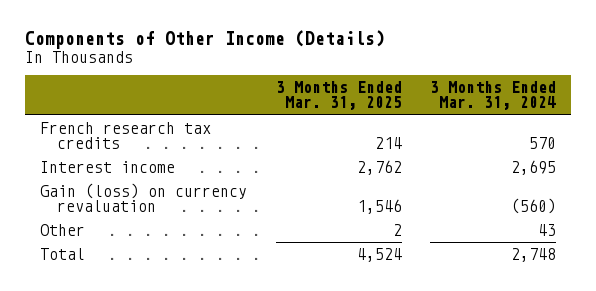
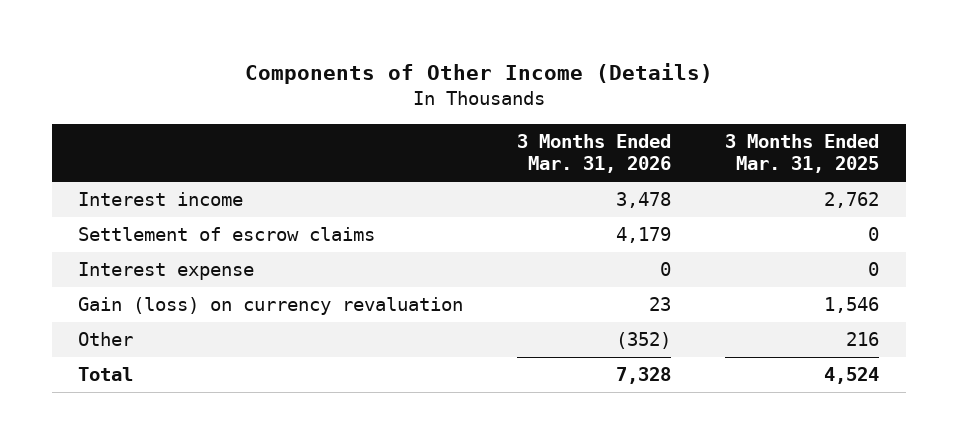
- | 3 Months Ended Mar. 31, 2025 | 3 Months Ended Mar. 31, 2024
+ | 3 Months Ended Mar. 31, 2026 | 3 Months Ended Mar. 31, 2025
- French research tax credits | 214 | 570
+ Settlement of escrow claims | 4,179 | 0
+ Interest expense | 0 | 0
- Other | 2 | 43
+ Other | (352) | 216

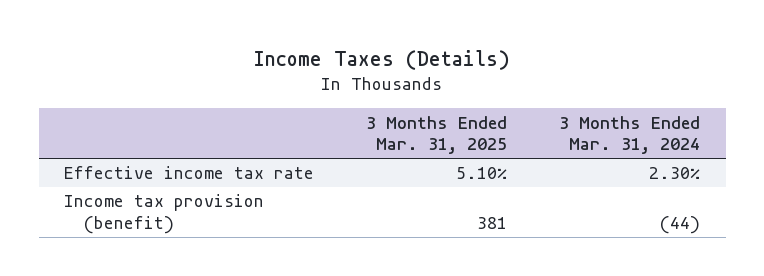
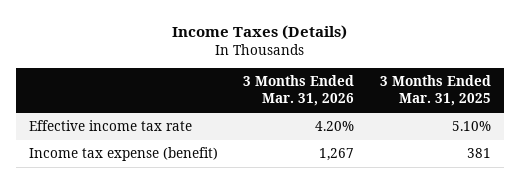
- | 3 Months Ended Mar. 31, 2025 | 3 Months Ended Mar. 31, 2024
+ | 3 Months Ended Mar. 31, 2026 | 3 Months Ended Mar. 31, 2025
- Income tax provision (benefit) | 381 | (44)
+ Income tax expense (benefit) | 1,267 | 381

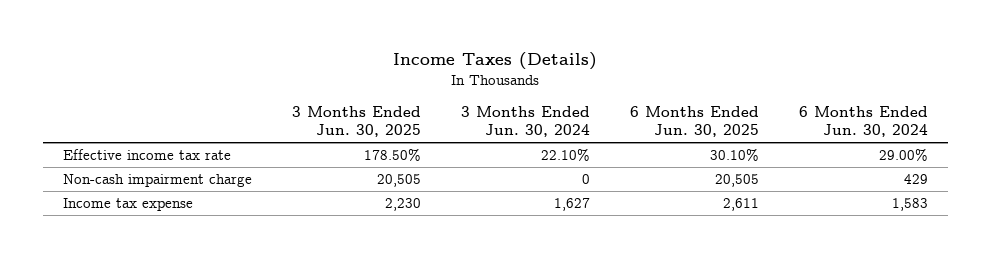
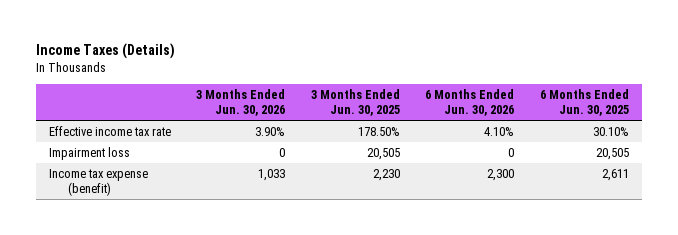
- | 3 Months Ended Jun. 30, 2025 | 3 Months Ended Jun. 30, 2024 | 6 Months Ended Jun. 30, 2025 | 6 Months Ended Jun. 30, 2024
+ | 3 Months Ended Jun. 30, 2026 | 3 Months Ended Jun. 30, 2025 | 6 Months Ended Jun. 30, 2026 | 6 Months Ended Jun. 30, 2025
- Non-cash impairment charge | 20,505 | 0 | 20,505 | 429
- Income tax expense | 2,230 | 1,627 | 2,611 | 1,583
+ Impairment loss | 0 | 20,505 | 0 | 20,505
+ Income tax expense (benefit) | 1,033 | 2,230 | 2,300 | 2,611

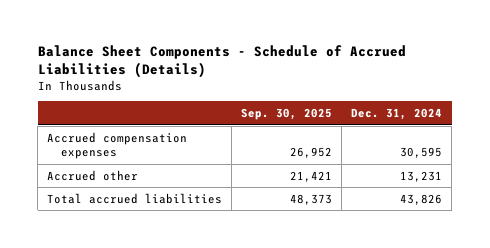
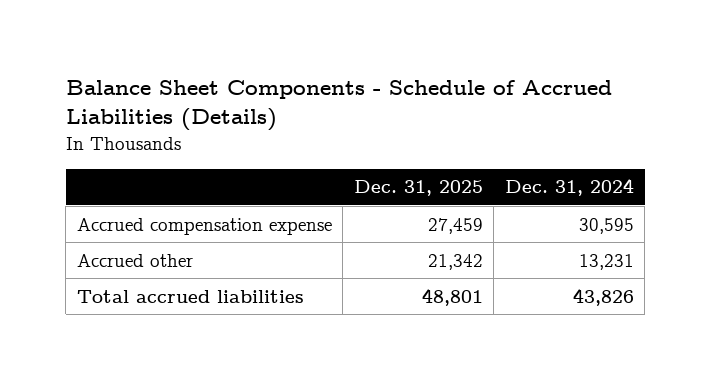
- | Sep. 30, 2025 | Dec. 31, 2024
+ | Dec. 31, 2025 | Dec. 31, 2024
- Accrued compensation expenses | 26,952 | 30,595
+ Accrued compensation expense | 27,459 | 30,595

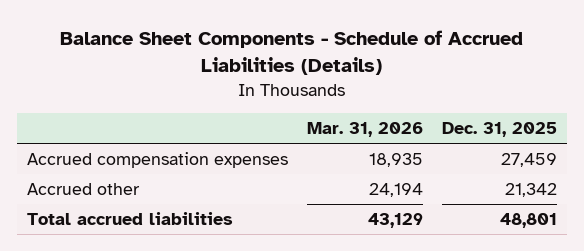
- | Dec. 31, 2025 | Dec. 31, 2024
+ | Mar. 31, 2026 | Dec. 31, 2025
- Accrued compensation expense | 27,459 | 30,595
+ Accrued compensation expenses | 18,935 | 27,459

